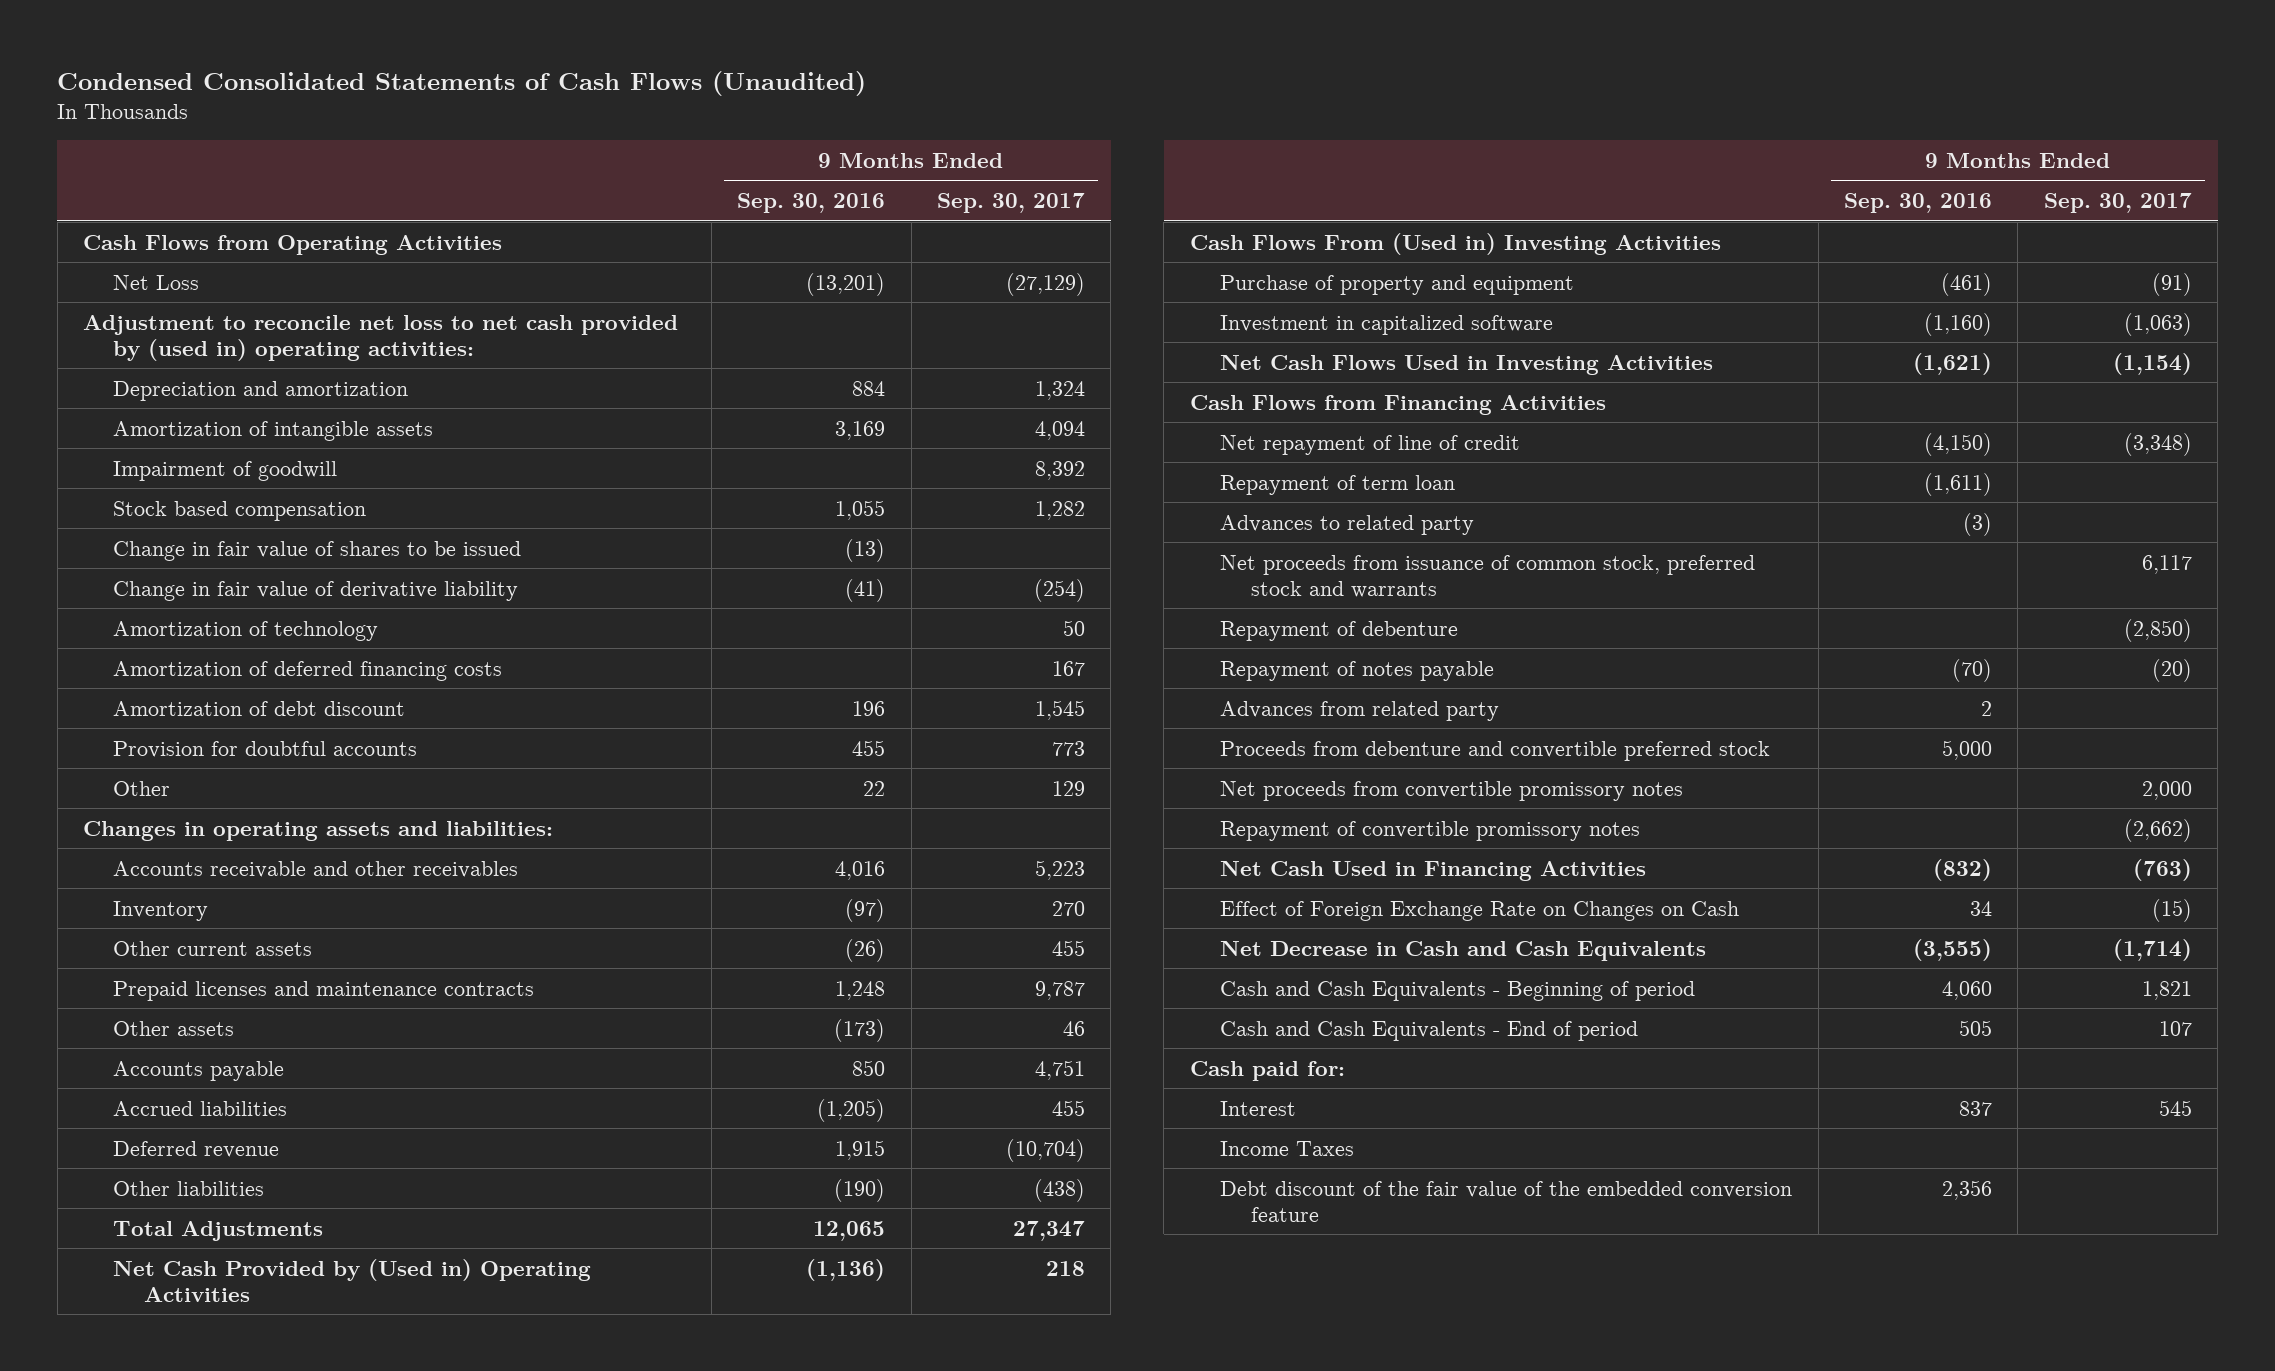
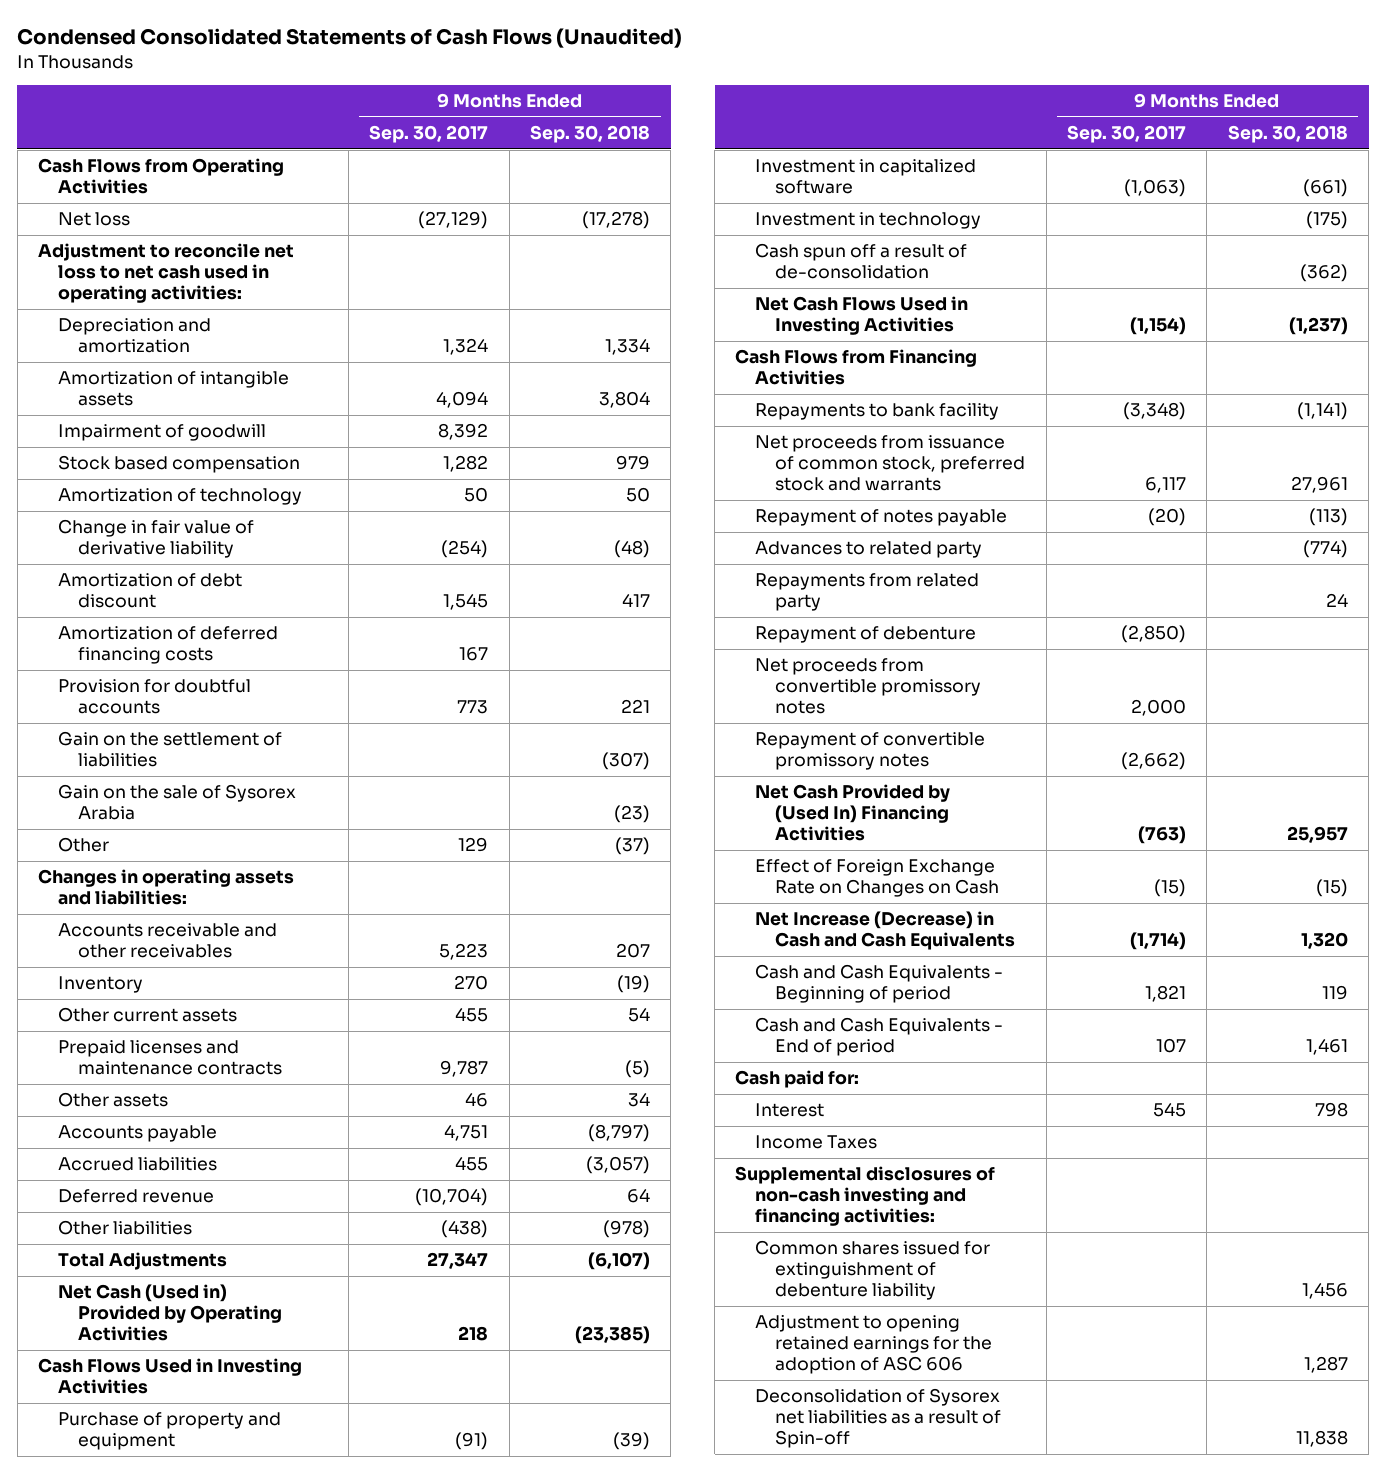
- | 9 Months Ended Sep. 30, 2016 | 9 Months Ended Sep. 30, 2017
+ | 9 Months Ended Sep. 30, 2017 | 9 Months Ended Sep. 30, 2018
- Net Loss | (13,201) | (27,129)
- Adjustment to reconcile net loss to net cash provided by (used in) operating activities:
+ Net loss | (27,129) | (17,278)
+ Adjustment to reconcile net loss to net cash used in operating activities:
- Change in fair value of shares to be issued | (13) |
moved down: Change in fair value of derivative liability | (254) | (48)
moved down: Amortization of deferred financing costs | 167 |
+ Gain on the settlement of liabilities | | (307)
+ Gain on the sale of Sysorex Arabia | | (23)
- Net Cash Provided by (Used in) Operating Activities | (1,136) | 218
- Cash Flows From (Used in) Investing Activities
+ Net Cash (Used in) Provided by Operating Activities | 218 | (23,385)
+ Cash Flows Used in Investing Activities
+ Investment in technology | | (175)
+ Cash spun off a result of de-consolidation | | (362)
- Net repayment of line of credit | (4,150) | (3,348)
- Repayment of term loan | (1,611) |
+ Repayments to bank facility | (3,348) | (1,141)
- Advances from related party | 2 |
- Proceeds from debenture and convertible preferred stock | 5,000 |
moved down: Advances to related party | | (774)
+ Repayments from related party | | 24
moved down: Repayment of debenture | (2,850) |
- Net Cash Used in Financing Activities | (832) | (763)
+ Net Cash Provided by (Used In) Financing Activities | (763) | 25,957
- Net Decrease in Cash and Cash Equivalents | (3,555) | (1,714)
+ Net Increase (Decrease) in Cash and Cash Equivalents | (1,714) | 1,320
- Debt discount of the fair value of the embedded conversion feature | 2,356 |
+ Supplemental disclosures of non-cash investing and financing activities:
+ Common shares issued for extinguishment of debenture liability | | 1,456
+ Adjustment to opening retained earnings for the adoption of ASC 606 | | 1,287
+ Deconsolidation of Sysorex net liabilities as a result of Spin-off | | 11,838

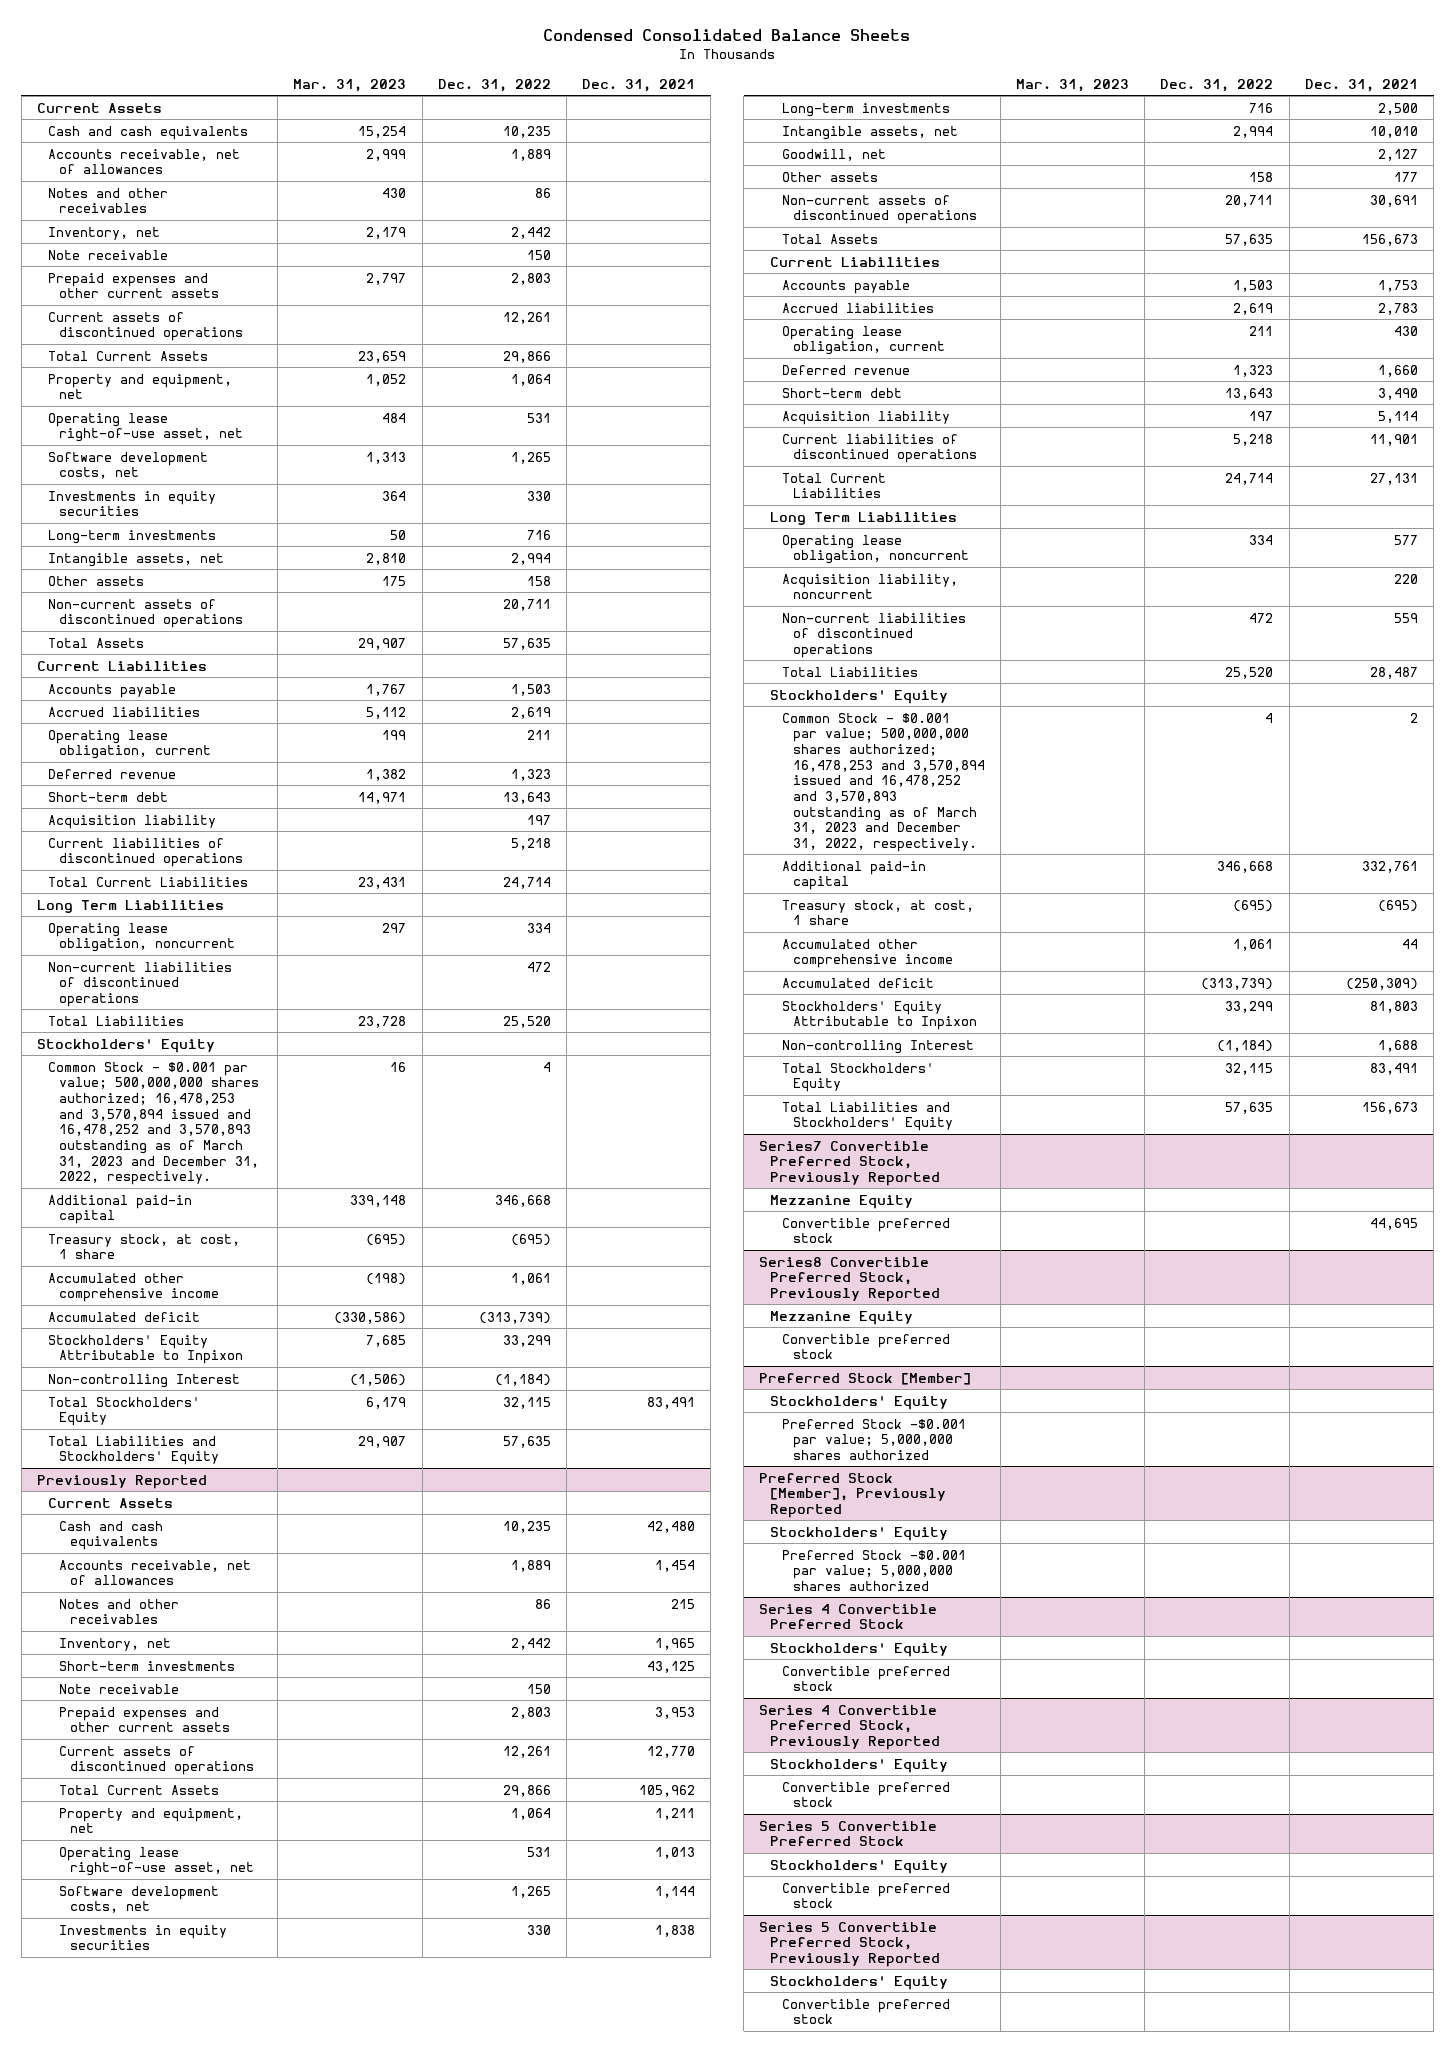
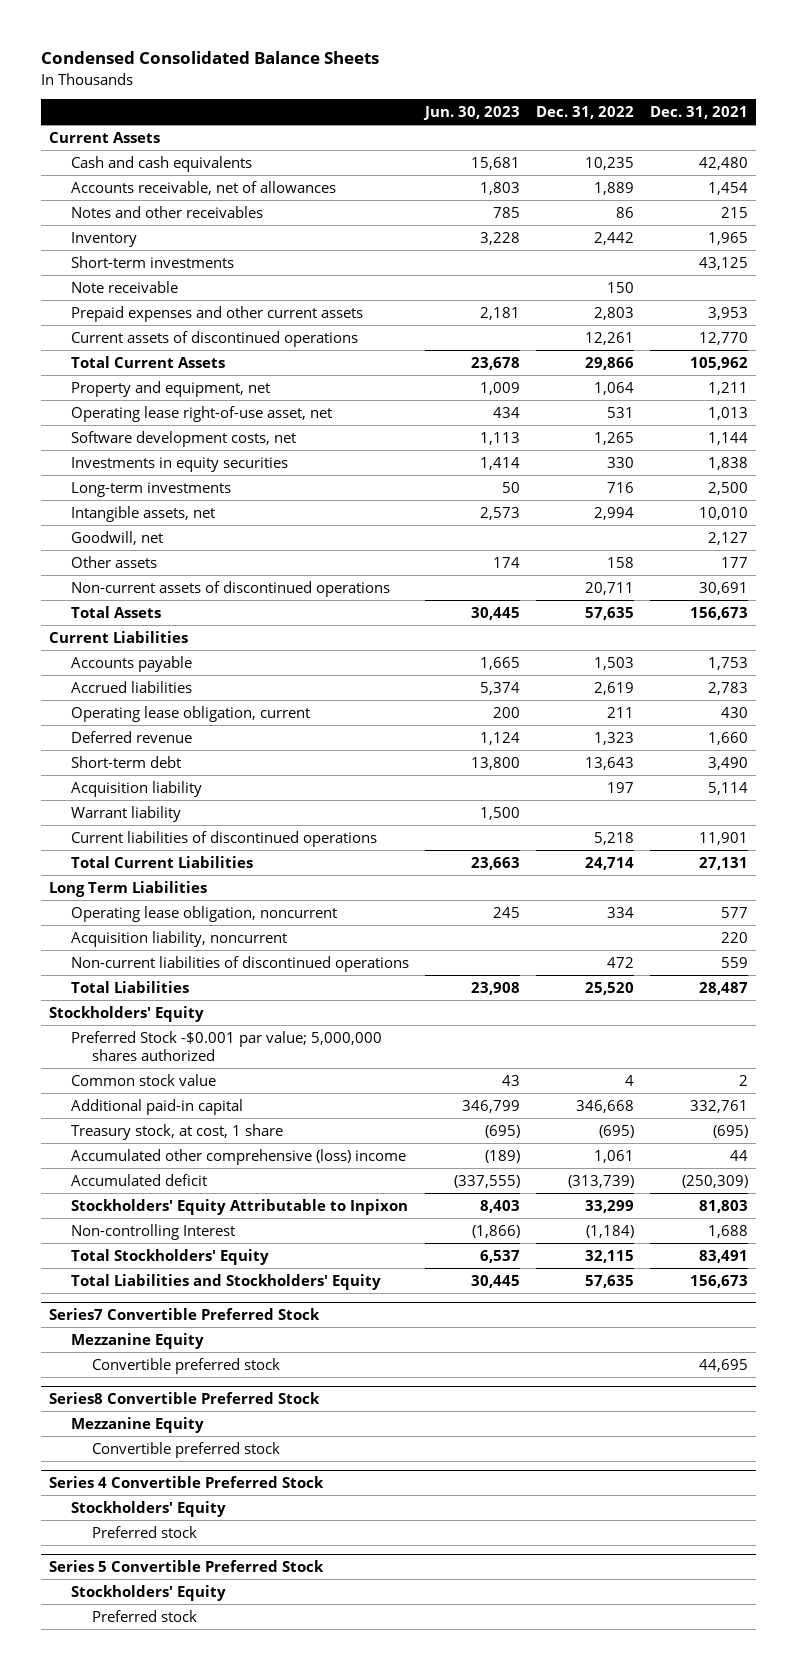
- | Mar. 31, 2023 | Dec. 31, 2022 | Dec. 31, 2021
+ | Jun. 30, 2023 | Dec. 31, 2022 | Dec. 31, 2021
- Cash and cash equivalents | 15,254 | 10,235 |
- Accounts receivable, net of allowances | 2,999 | 1,889 |
- Notes and other receivables | 430 | 86 |
- Inventory, net | 2,179 | 2,442 |
- Note receivable | | 150 |
- Prepaid expenses and other current assets | 2,797 | 2,803 |
- Current assets of discontinued operations | | 12,261 |
- Total Current Assets | 23,659 | 29,866 |
- Property and equipment, net | 1,052 | 1,064 |
- Operating lease right-of-use asset, net | 484 | 531 |
- Software development costs, net | 1,313 | 1,265 |
- Investments in equity securities | 364 | 330 |
- Long-term investments | 50 | 716 |
- Intangible assets, net | 2,810 | 2,994 |
- Other assets | 175 | 158 |
- Non-current assets of discontinued operations | | 20,711 |
- Total Assets | 29,907 | 57,635 |
- Current Liabilities
- Accounts payable | 1,767 | 1,503 |
- Accrued liabilities | 5,112 | 2,619 |
- Operating lease obligation, current | 199 | 211 |
- Deferred revenue | 1,382 | 1,323 |
- Short-term debt | 14,971 | 13,643 |
- Acquisition liability | | 197 |
- Current liabilities of discontinued operations | | 5,218 |
- Total Current Liabilities | 23,431 | 24,714 |
- Long Term Liabilities
- Operating lease obligation, noncurrent | 297 | 334 |
- Non-current liabilities of discontinued operations | | 472 |
- Total Liabilities | 23,728 | 25,520 |
- Stockholders' Equity
- Common Stock - $0.001 par value; 500,000,000 shares authorized; 16,478,253 and 3,570,894 issued and 16,478,252 and 3,570,893 outstanding as of March 31, 2023 and December 31, 2022, respectively. | 16 | 4 |
- Additional paid-in capital | 339,148 | 346,668 |
- Treasury stock, at cost, 1 share | (695) | (695) |
- Accumulated other comprehensive income | (198) | 1,061 |
- Accumulated deficit | (330,586) | (313,739) |
- Stockholders' Equity Attributable to Inpixon | 7,685 | 33,299 |
- Non-controlling Interest | (1,506) | (1,184) |
- Total Stockholders' Equity | 6,179 | 32,115 | 83,491
- Total Liabilities and Stockholders' Equity | 29,907 | 57,635 |
- Previously Reported
- Current Assets
- Inventory, net | | 2,442 | 1,965
+ Inventory | 3,228 | 2,442 | 1,965
+ Warrant liability | 1,500 | |
- Common Stock - $0.001 par value; 500,000,000 shares authorized; 16,478,253 and 3,570,894 issued and 16,478,252 and 3,570,893 outstanding as of March 31, 2023 and December 31, 2022, respectively. | | 4 | 2
+ Preferred Stock -$0.001 par value; 5,000,000 shares authorized
+ Common stock value | 43 | 4 | 2
- Accumulated other comprehensive income | | 1,061 | 44
+ Accumulated other comprehensive (loss) income | (189) | 1,061 | 44
- Series7 Convertible Preferred Stock, Previously Reported
+ Series7 Convertible Preferred Stock
- Series8 Convertible Preferred Stock, Previously Reported
+ Series8 Convertible Preferred Stock
- Preferred Stock [Member]
- Stockholders' Equity
- Preferred Stock -$0.001 par value; 5,000,000 shares authorized
- Preferred Stock [Member], Previously Reported
- Stockholders' Equity
- Preferred Stock -$0.001 par value; 5,000,000 shares authorized
@ Series 4 Convertible Preferred Stock
- Convertible preferred stock
- Series 4 Convertible Preferred Stock, Previously Reported
- Stockholders' Equity
- Convertible preferred stock
@ Series 4 Convertible Preferred Stock
+ Preferred stock
@ Series 5 Convertible Preferred Stock
- Convertible preferred stock
- Series 5 Convertible Preferred Stock, Previously Reported
- Stockholders' Equity
- Convertible preferred stock
@ Series 5 Convertible Preferred Stock
+ Preferred stock

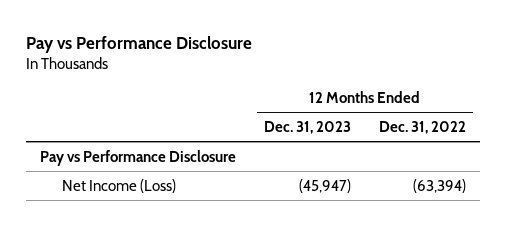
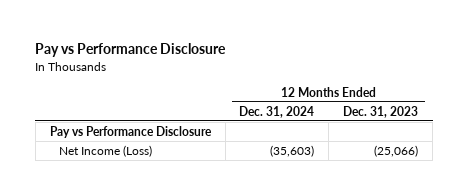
- | 12 Months Ended Dec. 31, 2023 | 12 Months Ended Dec. 31, 2022
+ | 12 Months Ended Dec. 31, 2024 | 12 Months Ended Dec. 31, 2023
- Net Income (Loss) | (45,947) | (63,394)
+ Net Income (Loss) | (35,603) | (25,066)

